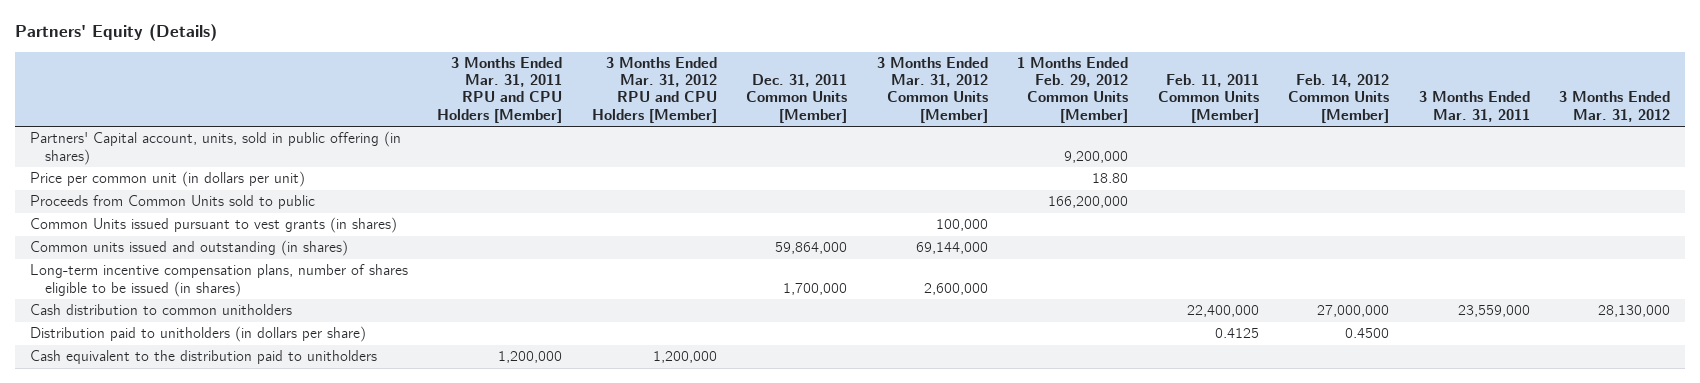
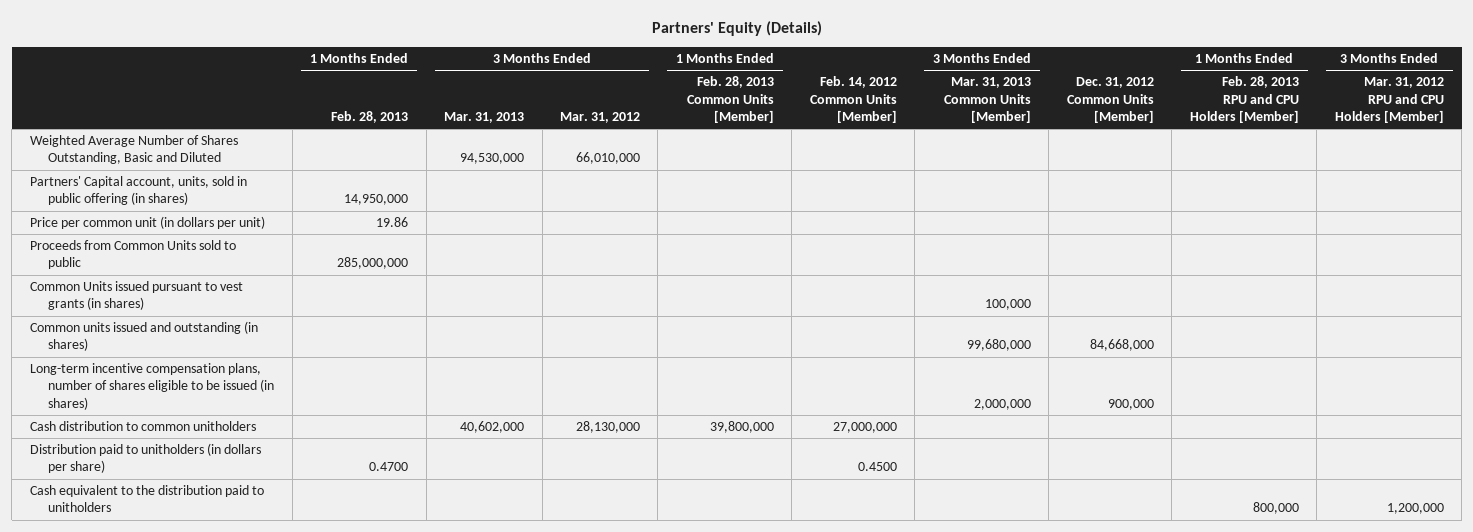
- | 3 Months Ended Mar. 31, 2011 RPU and CPU Holders [Member] | 3 Months Ended Mar. 31, 2012 RPU and CPU Holders [Member] | Dec. 31, 2011 Common Units [Member] | 3 Months Ended Mar. 31, 2012 Common Units [Member] | 1 Months Ended Feb. 29, 2012 Common Units [Member] | Feb. 11, 2011 Common Units [Member] | Feb. 14, 2012 Common Units [Member] | 3 Months Ended Mar. 31, 2011 | 3 Months Ended Mar. 31, 2012
+ | 1 Months Ended Feb. 28, 2013 | 3 Months Ended Mar. 31, 2013 | 3 Months Ended Mar. 31, 2012 | 1 Months Ended Feb. 28, 2013 Common Units [Member] | Feb. 14, 2012 Common Units [Member] | 3 Months Ended Mar. 31, 2013 Common Units [Member] | Dec. 31, 2012 Common Units [Member] | 1 Months Ended Feb. 28, 2013 RPU and CPU Holders [Member] | 3 Months Ended Mar. 31, 2012 RPU and CPU Holders [Member]
+ Weighted Average Number of Shares Outstanding, Basic and Diluted | | 94,530,000 | 66,010,000 | | | | | |

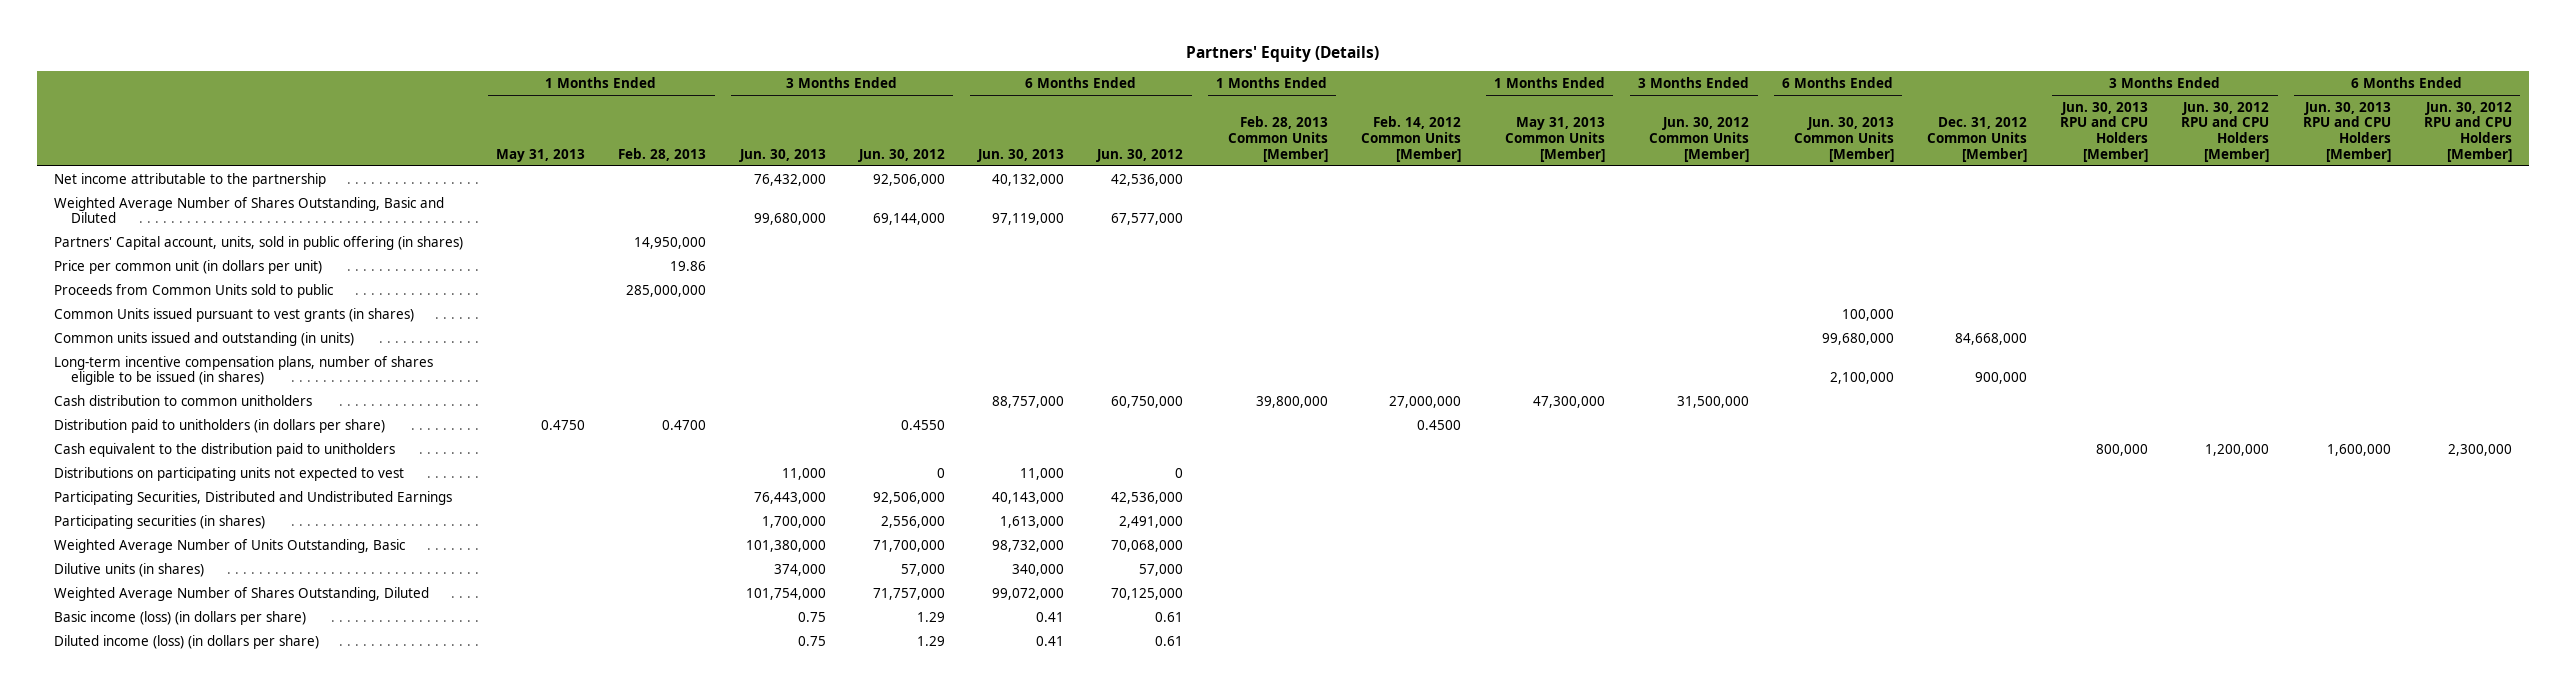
- | 1 Months Ended Feb. 28, 2013 | 3 Months Ended Mar. 31, 2013 | 3 Months Ended Mar. 31, 2012 | 1 Months Ended Feb. 28, 2013 Common Units [Member] | Feb. 14, 2012 Common Units [Member] | 3 Months Ended Mar. 31, 2013 Common Units [Member] | Dec. 31, 2012 Common Units [Member] | 1 Months Ended Feb. 28, 2013 RPU and CPU Holders [Member] | 3 Months Ended Mar. 31, 2012 RPU and CPU Holders [Member]
+ | 1 Months Ended May 31, 2013 | 1 Months Ended Feb. 28, 2013 | 3 Months Ended Jun. 30, 2013 | 3 Months Ended Jun. 30, 2012 | 6 Months Ended Jun. 30, 2013 | 6 Months Ended Jun. 30, 2012 | 1 Months Ended Feb. 28, 2013 Common Units [Member] | Feb. 14, 2012 Common Units [Member] | 1 Months Ended May 31, 2013 Common Units [Member] | 3 Months Ended Jun. 30, 2012 Common Units [Member] | 6 Months Ended Jun. 30, 2013 Common Units [Member] | Dec. 31, 2012 Common Units [Member] | 3 Months Ended Jun. 30, 2013 RPU and CPU Holders [Member] | 3 Months Ended Jun. 30, 2012 RPU and CPU Holders [Member] | 6 Months Ended Jun. 30, 2013 RPU and CPU Holders [Member] | 6 Months Ended Jun. 30, 2012 RPU and CPU Holders [Member]
+ Net income attributable to the partnership | | | 76,432,000 | 92,506,000 | 40,132,000 | 42,536,000 | | | | | | | | | |
- Common units issued and outstanding (in shares) | | | | | | 99,680,000 | 84,668,000 | |
+ Common units issued and outstanding (in units) | | | | | | | | | | | 99,680,000 | 84,668,000 | | | |
+ Distributions on participating units not expected to vest | | | 11,000 | 0 | 11,000 | 0 | | | | | | | | | |
+ Participating Securities, Distributed and Undistributed Earnings | | | 76,443,000 | 92,506,000 | 40,143,000 | 42,536,000 | | | | | | | | | |
+ Participating securities (in shares) | | | 1,700,000 | 2,556,000 | 1,613,000 | 2,491,000 | | | | | | | | | |
+ Weighted Average Number of Units Outstanding, Basic | | | 101,380,000 | 71,700,000 | 98,732,000 | 70,068,000 | | | | | | | | | |
+ Dilutive units (in shares) | | | 374,000 | 57,000 | 340,000 | 57,000 | | | | | | | | | |
+ Weighted Average Number of Shares Outstanding, Diluted | | | 101,754,000 | 71,757,000 | 99,072,000 | 70,125,000 | | | | | | | | | |
+ Basic income (loss) (in dollars per share) | | | 0.75 | 1.29 | 0.41 | 0.61 | | | | | | | | | |
+ Diluted income (loss) (in dollars per share) | | | 0.75 | 1.29 | 0.41 | 0.61 | | | | | | | | | |

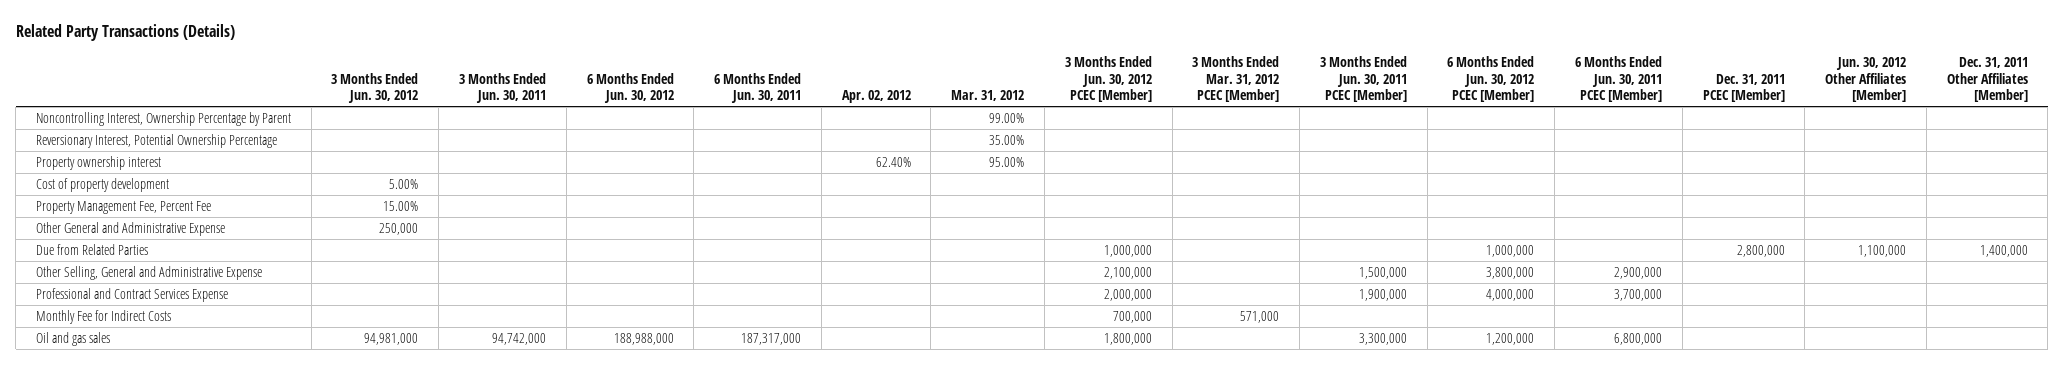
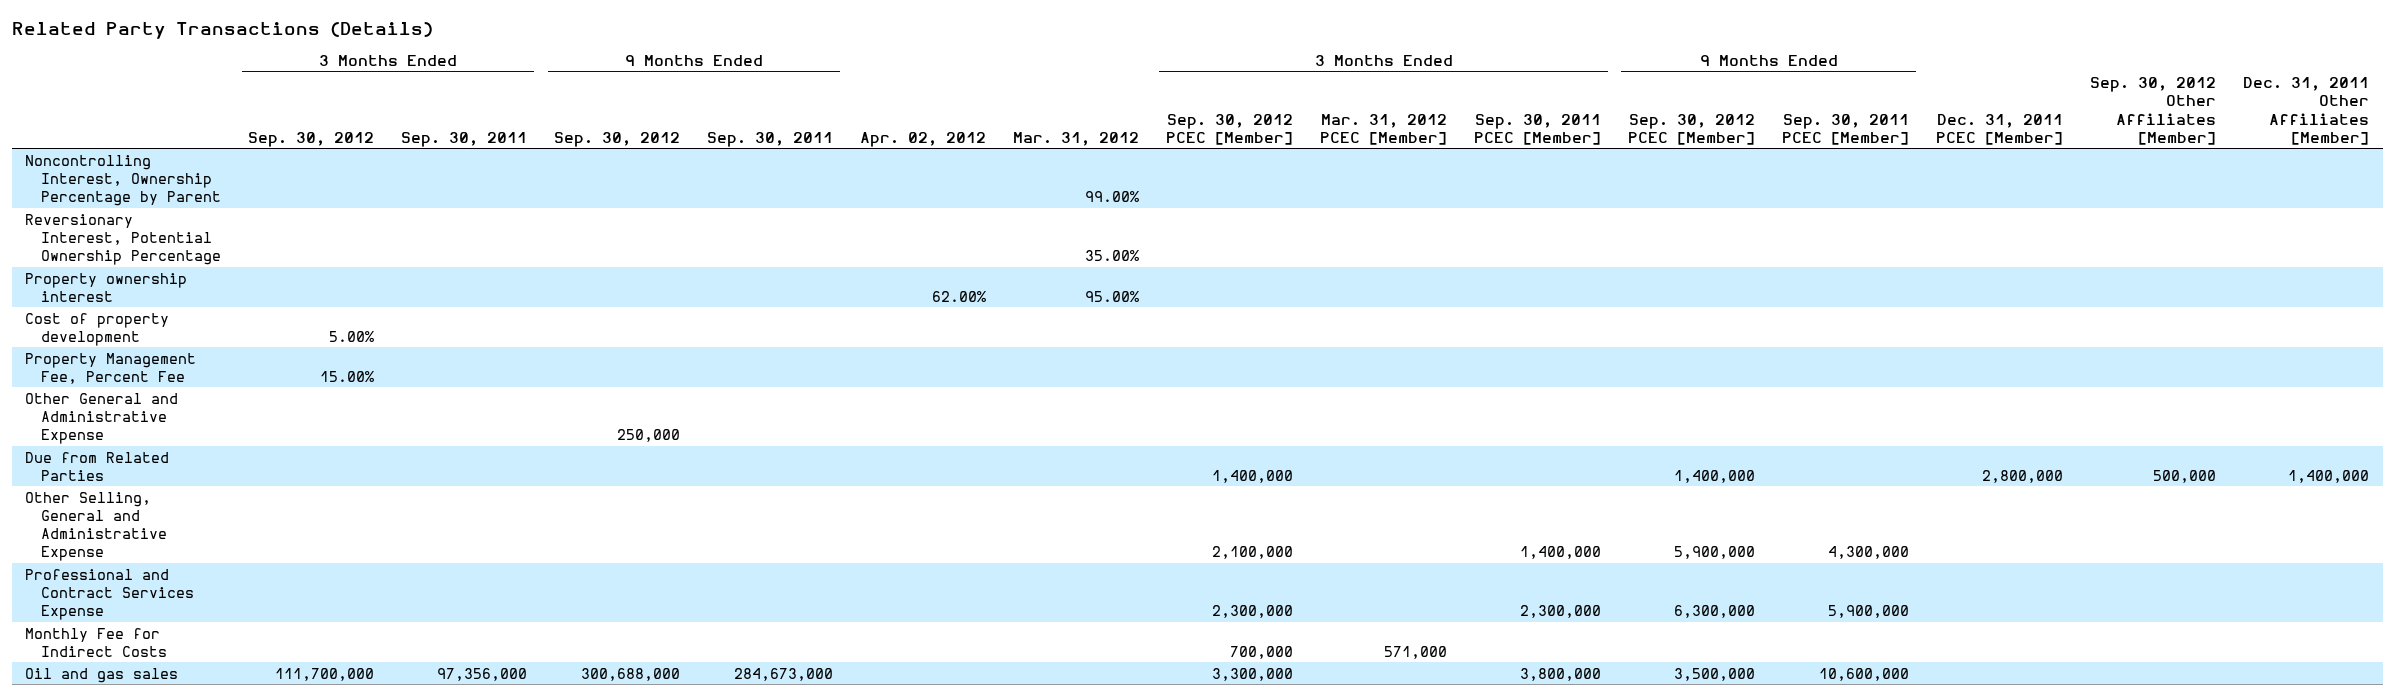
- | 3 Months Ended Jun. 30, 2012 | 3 Months Ended Jun. 30, 2011 | 6 Months Ended Jun. 30, 2012 | 6 Months Ended Jun. 30, 2011 | Apr. 02, 2012 | Mar. 31, 2012 | 3 Months Ended Jun. 30, 2012 PCEC [Member] | 3 Months Ended Mar. 31, 2012 PCEC [Member] | 3 Months Ended Jun. 30, 2011 PCEC [Member] | 6 Months Ended Jun. 30, 2012 PCEC [Member] | 6 Months Ended Jun. 30, 2011 PCEC [Member] | Dec. 31, 2011 PCEC [Member] | Jun. 30, 2012 Other Affiliates [Member] | Dec. 31, 2011 Other Affiliates [Member]
+ | 3 Months Ended Sep. 30, 2012 | 3 Months Ended Sep. 30, 2011 | 9 Months Ended Sep. 30, 2012 | 9 Months Ended Sep. 30, 2011 | Apr. 02, 2012 | Mar. 31, 2012 | 3 Months Ended Sep. 30, 2012 PCEC [Member] | 3 Months Ended Mar. 31, 2012 PCEC [Member] | 3 Months Ended Sep. 30, 2011 PCEC [Member] | 9 Months Ended Sep. 30, 2012 PCEC [Member] | 9 Months Ended Sep. 30, 2011 PCEC [Member] | Dec. 31, 2011 PCEC [Member] | Sep. 30, 2012 Other Affiliates [Member] | Dec. 31, 2011 Other Affiliates [Member]
- Property ownership interest | | | | | 62.40% | 95.00% | | | | | | | |
+ Property ownership interest | | | | | 62.00% | 95.00% | | | | | | | |

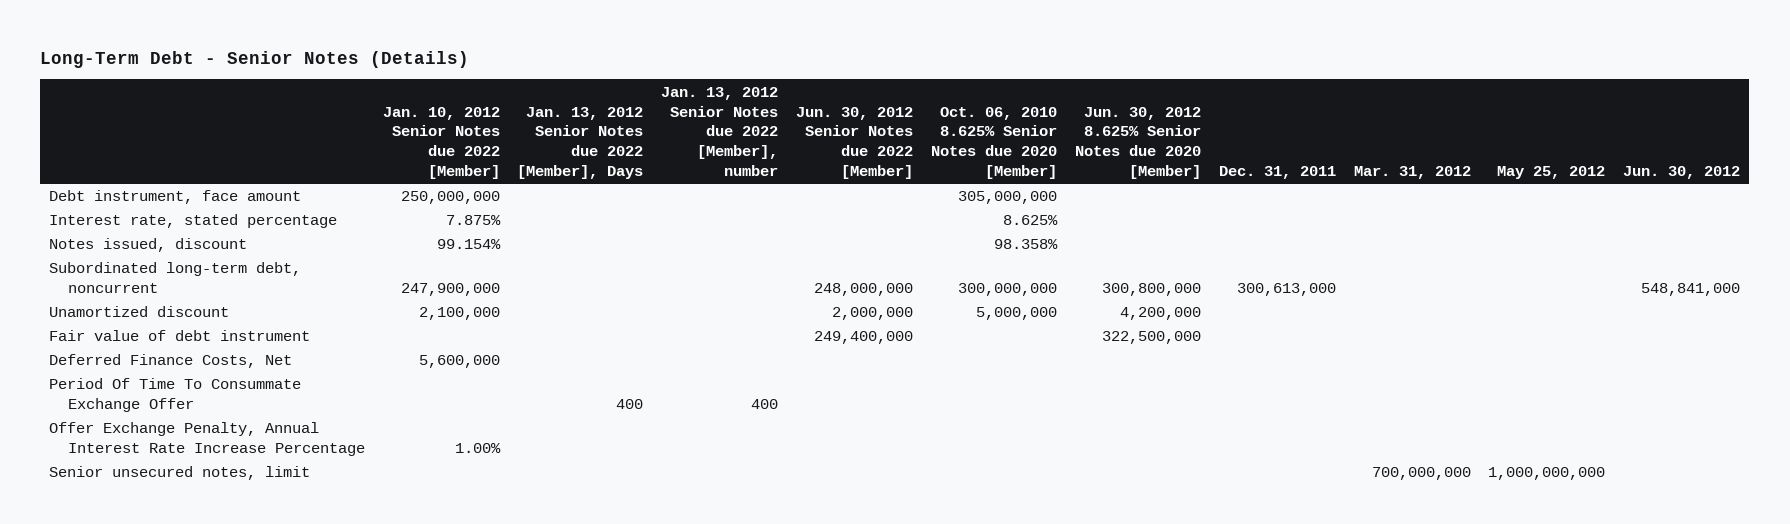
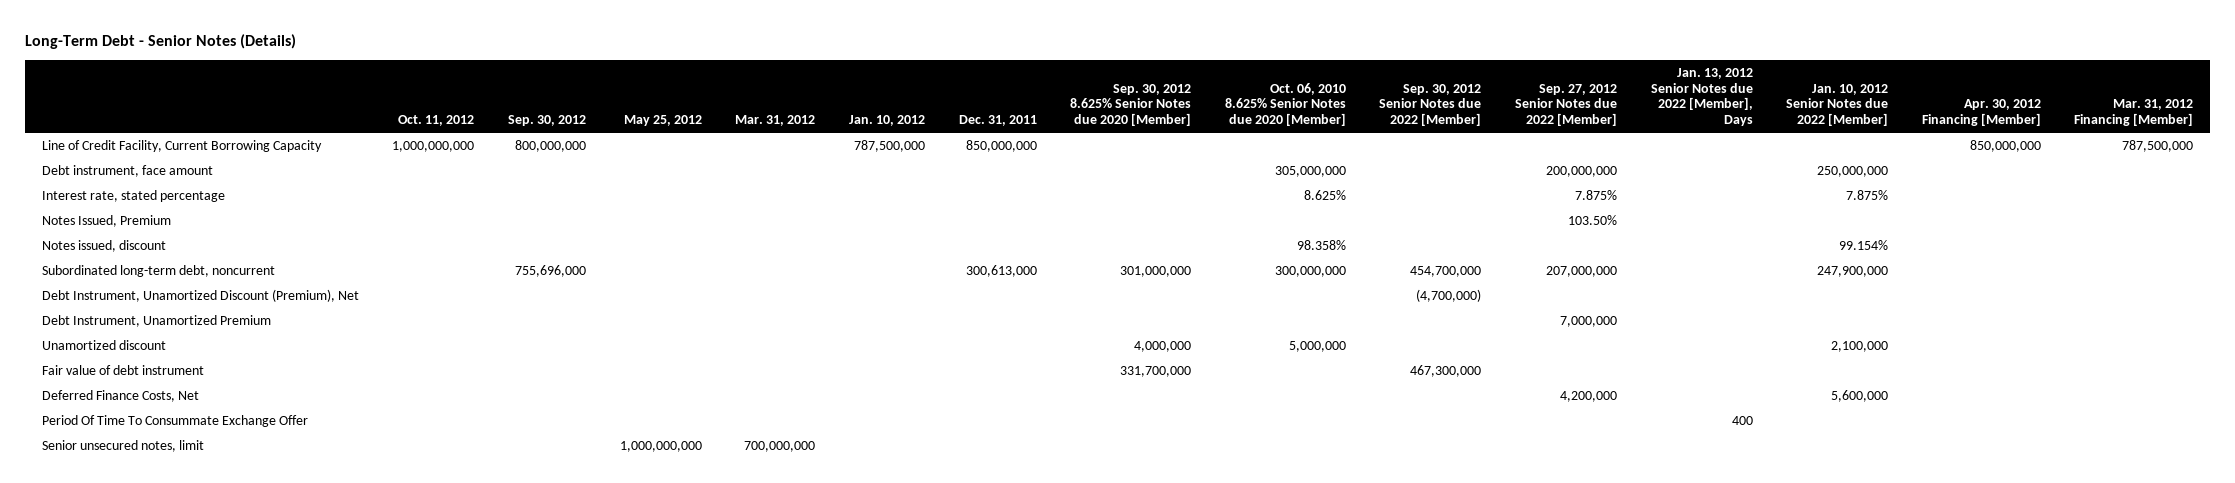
- | Jan. 10, 2012 Senior Notes due 2022 [Member] | Jan. 13, 2012 Senior Notes due 2022 [Member], Days | Jan. 13, 2012 Senior Notes due 2022 [Member], number | Jun. 30, 2012 Senior Notes due 2022 [Member] | Oct. 06, 2010 8.625% Senior Notes due 2020 [Member] | Jun. 30, 2012 8.625% Senior Notes due 2020 [Member] | Dec. 31, 2011 | Mar. 31, 2012 | May 25, 2012 | Jun. 30, 2012
+ | Oct. 11, 2012 | Sep. 30, 2012 | May 25, 2012 | Mar. 31, 2012 | Jan. 10, 2012 | Dec. 31, 2011 | Sep. 30, 2012 8.625% Senior Notes due 2020 [Member] | Oct. 06, 2010 8.625% Senior Notes due 2020 [Member] | Sep. 30, 2012 Senior Notes due 2022 [Member] | Sep. 27, 2012 Senior Notes due 2022 [Member] | Jan. 13, 2012 Senior Notes due 2022 [Member], Days | Jan. 10, 2012 Senior Notes due 2022 [Member] | Apr. 30, 2012 Financing [Member] | Mar. 31, 2012 Financing [Member]
+ Line of Credit Facility, Current Borrowing Capacity | 1,000,000,000 | 800,000,000 | | | 787,500,000 | 850,000,000 | | | | | | | 850,000,000 | 787,500,000
+ Notes Issued, Premium | | | | | | | | | | 103.50% | | | |
+ Debt Instrument, Unamortized Discount (Premium), Net | | | | | | | | | (4,700,000) | | | | |
+ Debt Instrument, Unamortized Premium | | | | | | | | | | 7,000,000 | | | |
- Offer Exchange Penalty, Annual Interest Rate Increase Percentage | 1.00% | | | | | | | | |

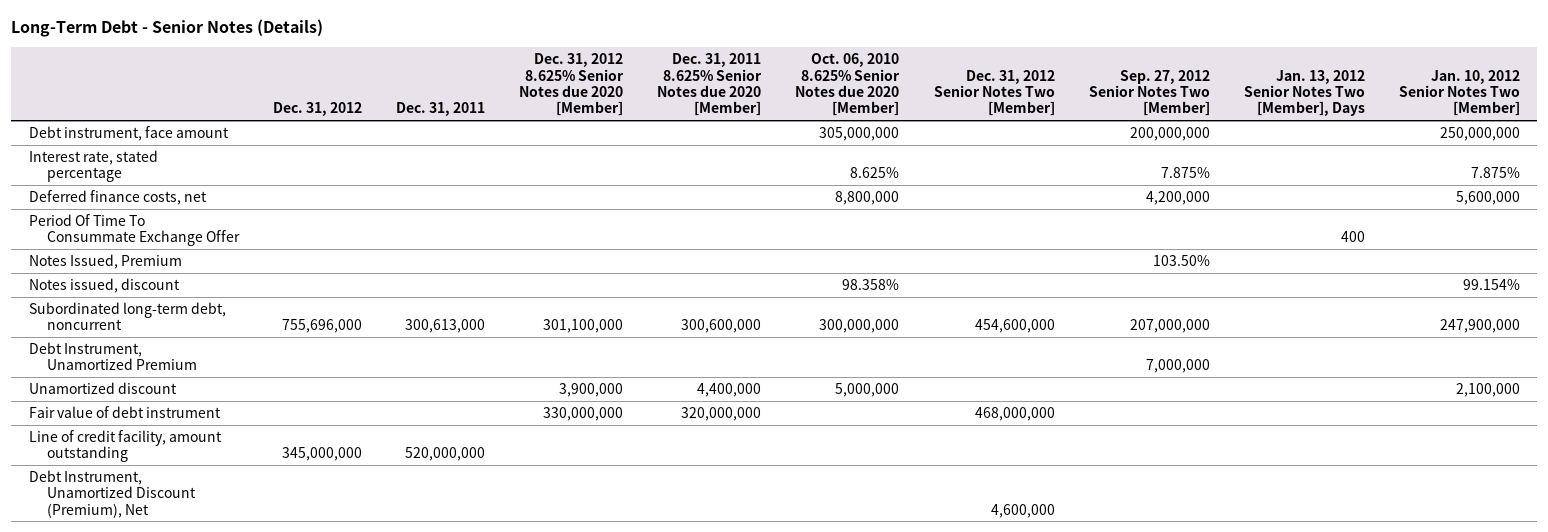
- | Oct. 11, 2012 | Sep. 30, 2012 | May 25, 2012 | Mar. 31, 2012 | Jan. 10, 2012 | Dec. 31, 2011 | Sep. 30, 2012 8.625% Senior Notes due 2020 [Member] | Oct. 06, 2010 8.625% Senior Notes due 2020 [Member] | Sep. 30, 2012 Senior Notes due 2022 [Member] | Sep. 27, 2012 Senior Notes due 2022 [Member] | Jan. 13, 2012 Senior Notes due 2022 [Member], Days | Jan. 10, 2012 Senior Notes due 2022 [Member] | Apr. 30, 2012 Financing [Member] | Mar. 31, 2012 Financing [Member]
+ | Dec. 31, 2012 | Dec. 31, 2011 | Dec. 31, 2012 8.625% Senior Notes due 2020 [Member] | Dec. 31, 2011 8.625% Senior Notes due 2020 [Member] | Oct. 06, 2010 8.625% Senior Notes due 2020 [Member] | Dec. 31, 2012 Senior Notes Two [Member] | Sep. 27, 2012 Senior Notes Two [Member] | Jan. 13, 2012 Senior Notes Two [Member], Days | Jan. 10, 2012 Senior Notes Two [Member]
- Line of Credit Facility, Current Borrowing Capacity | 1,000,000,000 | 800,000,000 | | | 787,500,000 | 850,000,000 | | | | | | | 850,000,000 | 787,500,000
+ Deferred finance costs, net | | | | | 8,800,000 | | 4,200,000 | | 5,600,000
moved up: Period Of Time To Consummate Exchange Offer | | | | | | | | 400 |
- Deferred Finance Costs, Net | | | | | | | | | | 4,200,000 | | 5,600,000 | |
- Senior unsecured notes, limit | | | 1,000,000,000 | 700,000,000 | | | | | | | | | |
+ Line of credit facility, amount outstanding | 345,000,000 | 520,000,000 | | | | | | |
moved down: Debt Instrument, Unamortized Discount (Premium), Net | | | | | | 4,600,000 | | |

